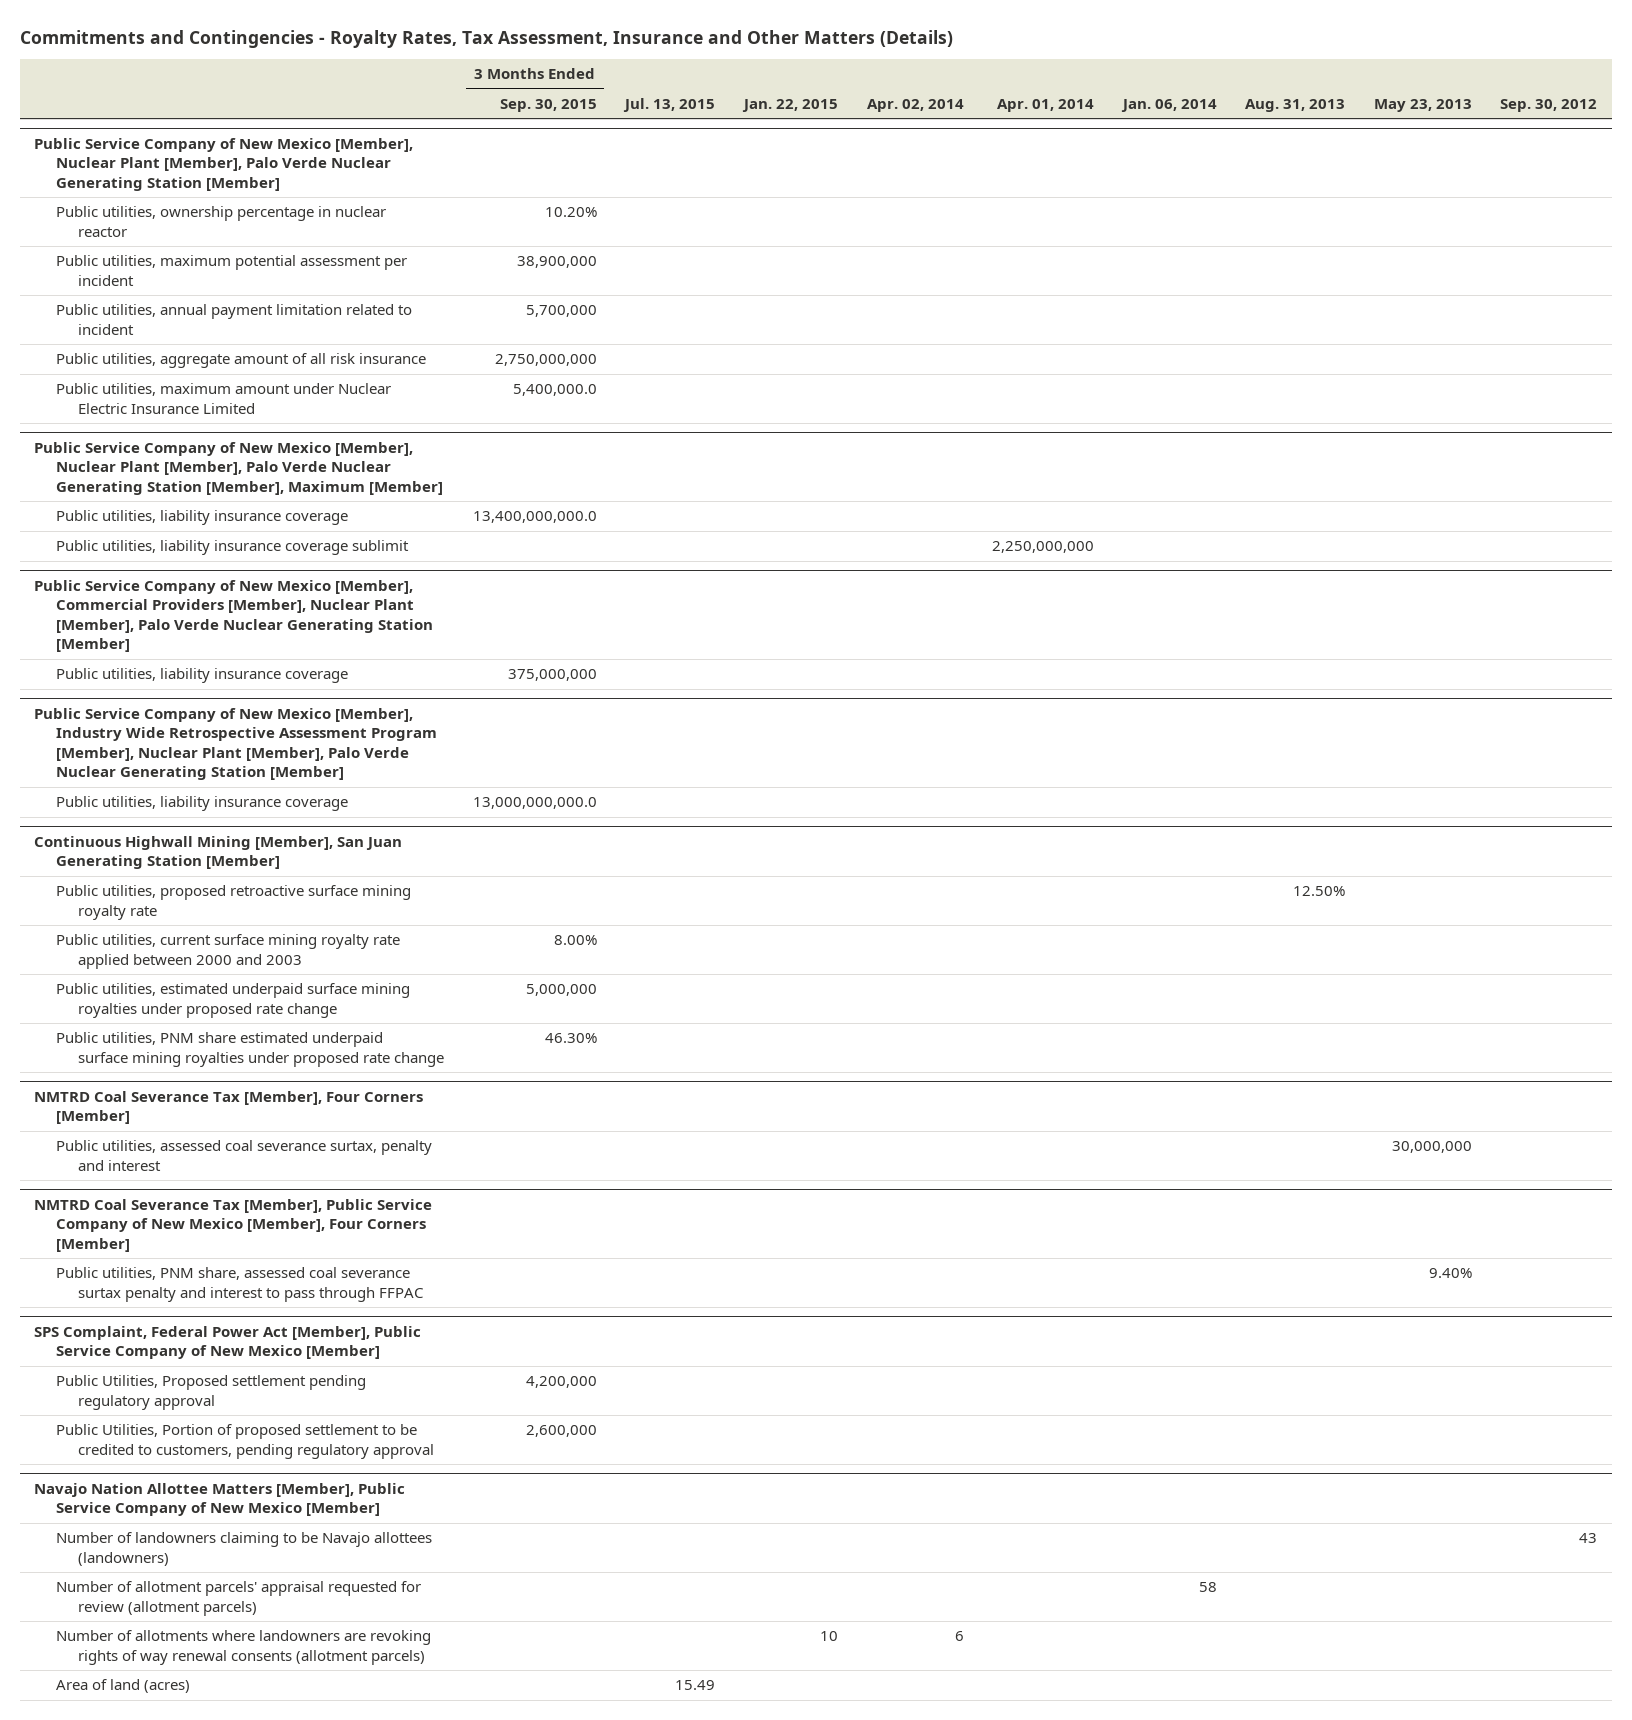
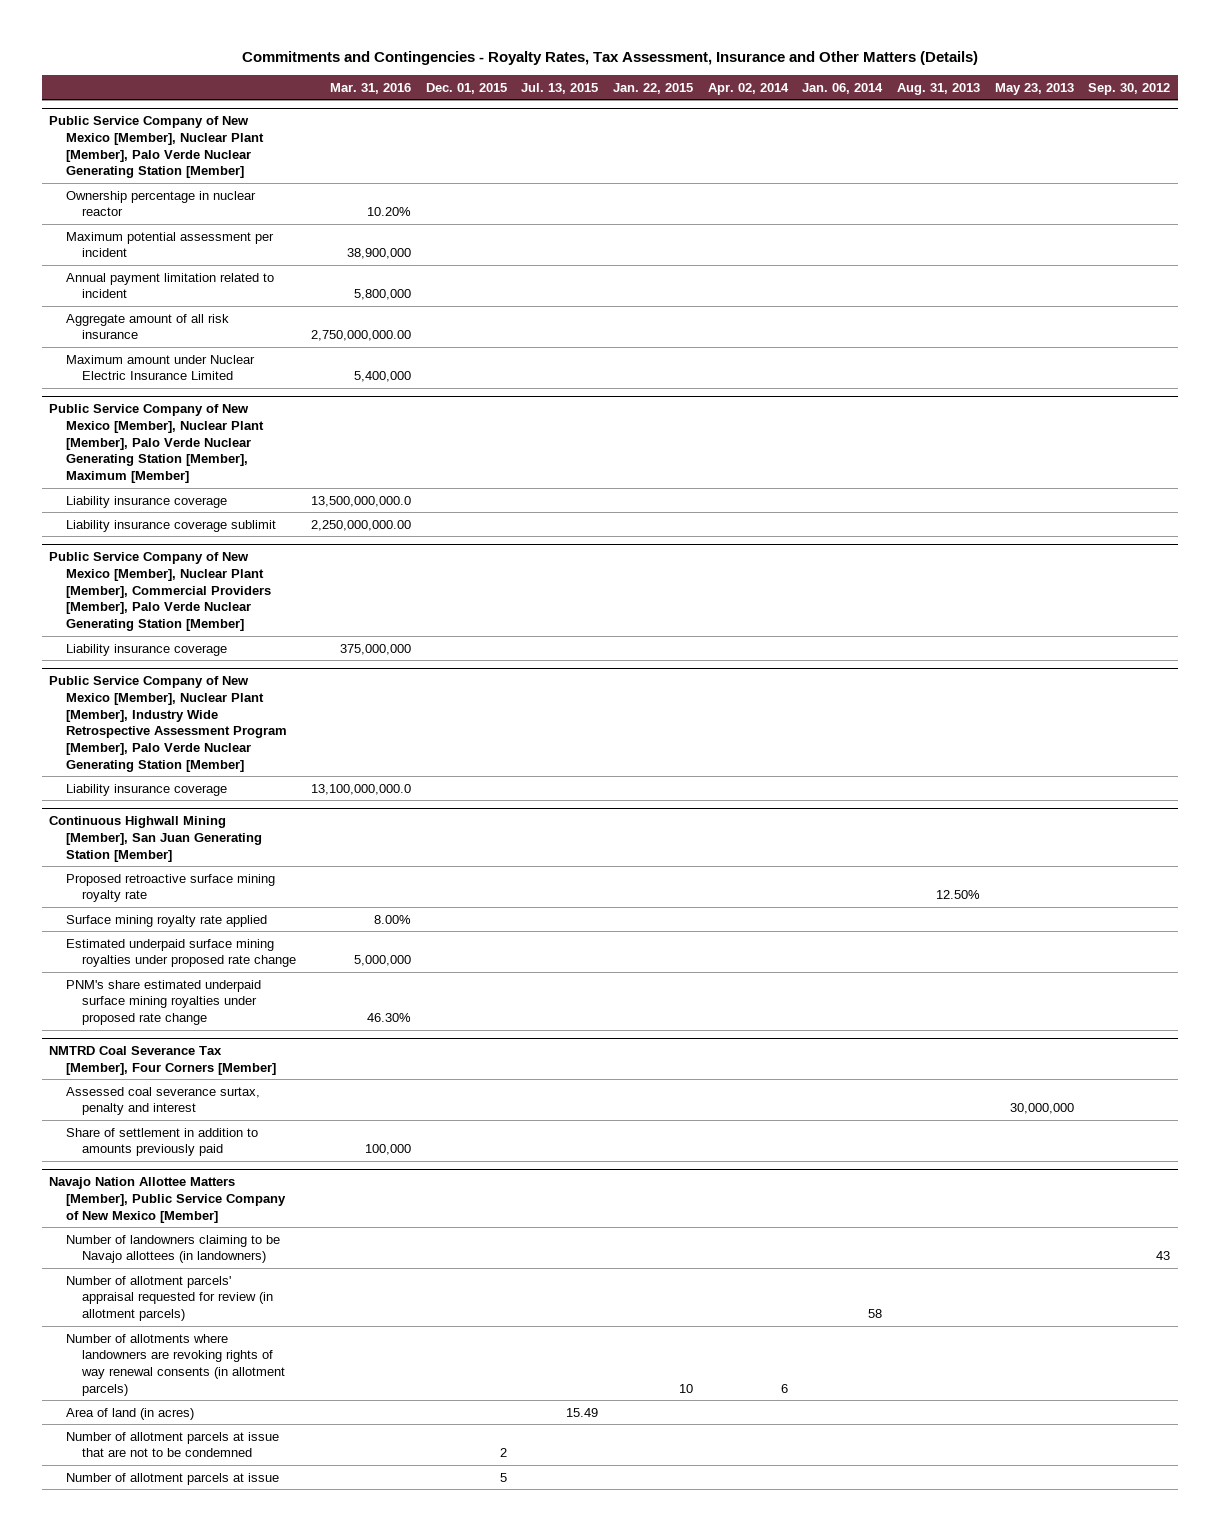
- | 3 Months Ended Sep. 30, 2015 | Jul. 13, 2015 | Jan. 22, 2015 | Apr. 02, 2014 | Apr. 01, 2014 | Jan. 06, 2014 | Aug. 31, 2013 | May 23, 2013 | Sep. 30, 2012
+ | Mar. 31, 2016 | Dec. 01, 2015 | Jul. 13, 2015 | Jan. 22, 2015 | Apr. 02, 2014 | Jan. 06, 2014 | Aug. 31, 2013 | May 23, 2013 | Sep. 30, 2012
@ Public Service Company of New Mexico [Member], Nuclear Plant [Member], Palo Verde Nuclear Generating Station [Member]
- Public utilities, ownership percentage in nuclear reactor | 10.20% | | | | | | | |
- Public utilities, maximum potential assessment per incident | 38,900,000 | | | | | | | |
- Public utilities, annual payment limitation related to incident | 5,700,000 | | | | | | | |
- Public utilities, aggregate amount of all risk insurance | 2,750,000,000 | | | | | | | |
- Public utilities, maximum amount under Nuclear Electric Insurance Limited | 5,400,000.0 | | | | | | | |
+ Ownership percentage in nuclear reactor | 10.20% | | | | | | | |
+ Maximum potential assessment per incident | 38,900,000 | | | | | | | |
+ Annual payment limitation related to incident | 5,800,000 | | | | | | | |
+ Aggregate amount of all risk insurance | 2,750,000,000.00 | | | | | | | |
+ Maximum amount under Nuclear Electric Insurance Limited | 5,400,000 | | | | | | | |
@ Public Service Company of New Mexico [Member], Nuclear Plant [Member], Palo Verde Nuclear Generating Station [Member], Maximum [Member]
- Public utilities, liability insurance coverage | 13,400,000,000.0 | | | | | | | |
- Public utilities, liability insurance coverage sublimit | | | | | 2,250,000,000 | | | |
- Public Service Company of New Mexico [Member], Commercial Providers [Member], Nuclear Plant [Member], Palo Verde Nuclear Generating Station [Member]
- Public utilities, liability insurance coverage | 375,000,000 | | | | | | | |
- Public Service Company of New Mexico [Member], Industry Wide Retrospective Assessment Program [Member], Nuclear Plant [Member], Palo Verde Nuclear Generating Station [Member]
- Public utilities, liability insurance coverage | 13,000,000,000.0 | | | | | | | |
@ Public Service Company of New Mexico [Member], Nuclear Plant [Member], Palo Verde Nuclear Generating Station [Member], Maximum [Member]
+ Liability insurance coverage | 13,500,000,000.0 | | | | | | | |
+ Liability insurance coverage sublimit | 2,250,000,000.00 | | | | | | | |
+ Public Service Company of New Mexico [Member], Nuclear Plant [Member], Commercial Providers [Member], Palo Verde Nuclear Generating Station [Member]
+ Liability insurance coverage | 375,000,000 | | | | | | | |
+ Public Service Company of New Mexico [Member], Nuclear Plant [Member], Industry Wide Retrospective Assessment Program [Member], Palo Verde Nuclear Generating Station [Member]
+ Liability insurance coverage | 13,100,000,000.0 | | | | | | | |
@ Continuous Highwall Mining [Member], San Juan Generating Station [Member]
- Public utilities, proposed retroactive surface mining royalty rate | | | | | | | 12.50% | |
- Public utilities, current surface mining royalty rate applied between 2000 and 2003 | 8.00% | | | | | | | |
- Public utilities, estimated underpaid surface mining royalties under proposed rate change | 5,000,000 | | | | | | | |
- Public utilities, PNM share estimated underpaid surface mining royalties under proposed rate change | 46.30% | | | | | | | |
+ Proposed retroactive surface mining royalty rate | | | | | | | 12.50% | |
+ Surface mining royalty rate applied | 8.00% | | | | | | | |
+ Estimated underpaid surface mining royalties under proposed rate change | 5,000,000 | | | | | | | |
+ PNM's share estimated underpaid surface mining royalties under proposed rate change | 46.30% | | | | | | | |
@ NMTRD Coal Severance Tax [Member], Four Corners [Member]
- Public utilities, assessed coal severance surtax, penalty and interest | | | | | | | | 30,000,000 |
- NMTRD Coal Severance Tax [Member], Public Service Company of New Mexico [Member], Four Corners [Member]
- Public utilities, PNM share, assessed coal severance surtax penalty and interest to pass through FFPAC | | | | | | | | 9.40% |
- SPS Complaint, Federal Power Act [Member], Public Service Company of New Mexico [Member]
- Public Utilities, Proposed settlement pending regulatory approval | 4,200,000 | | | | | | | |
- Public Utilities, Portion of proposed settlement to be credited to customers, pending regulatory approval | 2,600,000 | | | | | | | |
@ NMTRD Coal Severance Tax [Member], Four Corners [Member]
+ Assessed coal severance surtax, penalty and interest | | | | | | | | 30,000,000 |
+ Share of settlement in addition to amounts previously paid | 100,000 | | | | | | | |
@ Navajo Nation Allottee Matters [Member], Public Service Company of New Mexico [Member]
- Number of landowners claiming to be Navajo allottees (landowners) | | | | | | | | | 43
- Number of allotment parcels' appraisal requested for review (allotment parcels) | | | | | | 58 | | |
- Number of allotments where landowners are revoking rights of way renewal consents (allotment parcels) | | | 10 | 6 | | | | |
- Area of land (acres) | | 15.49 | | | | | | |
+ Number of landowners claiming to be Navajo allottees (in landowners) | | | | | | | | | 43
+ Number of allotment parcels' appraisal requested for review (in allotment parcels) | | | | | | 58 | | |
+ Number of allotments where landowners are revoking rights of way renewal consents (in allotment parcels) | | | | 10 | 6 | | | |
+ Area of land (in acres) | | | 15.49 | | | | | |
+ Number of allotment parcels at issue that are not to be condemned | | 2 | | | | | | |
+ Number of allotment parcels at issue | | 5 | | | | | | |

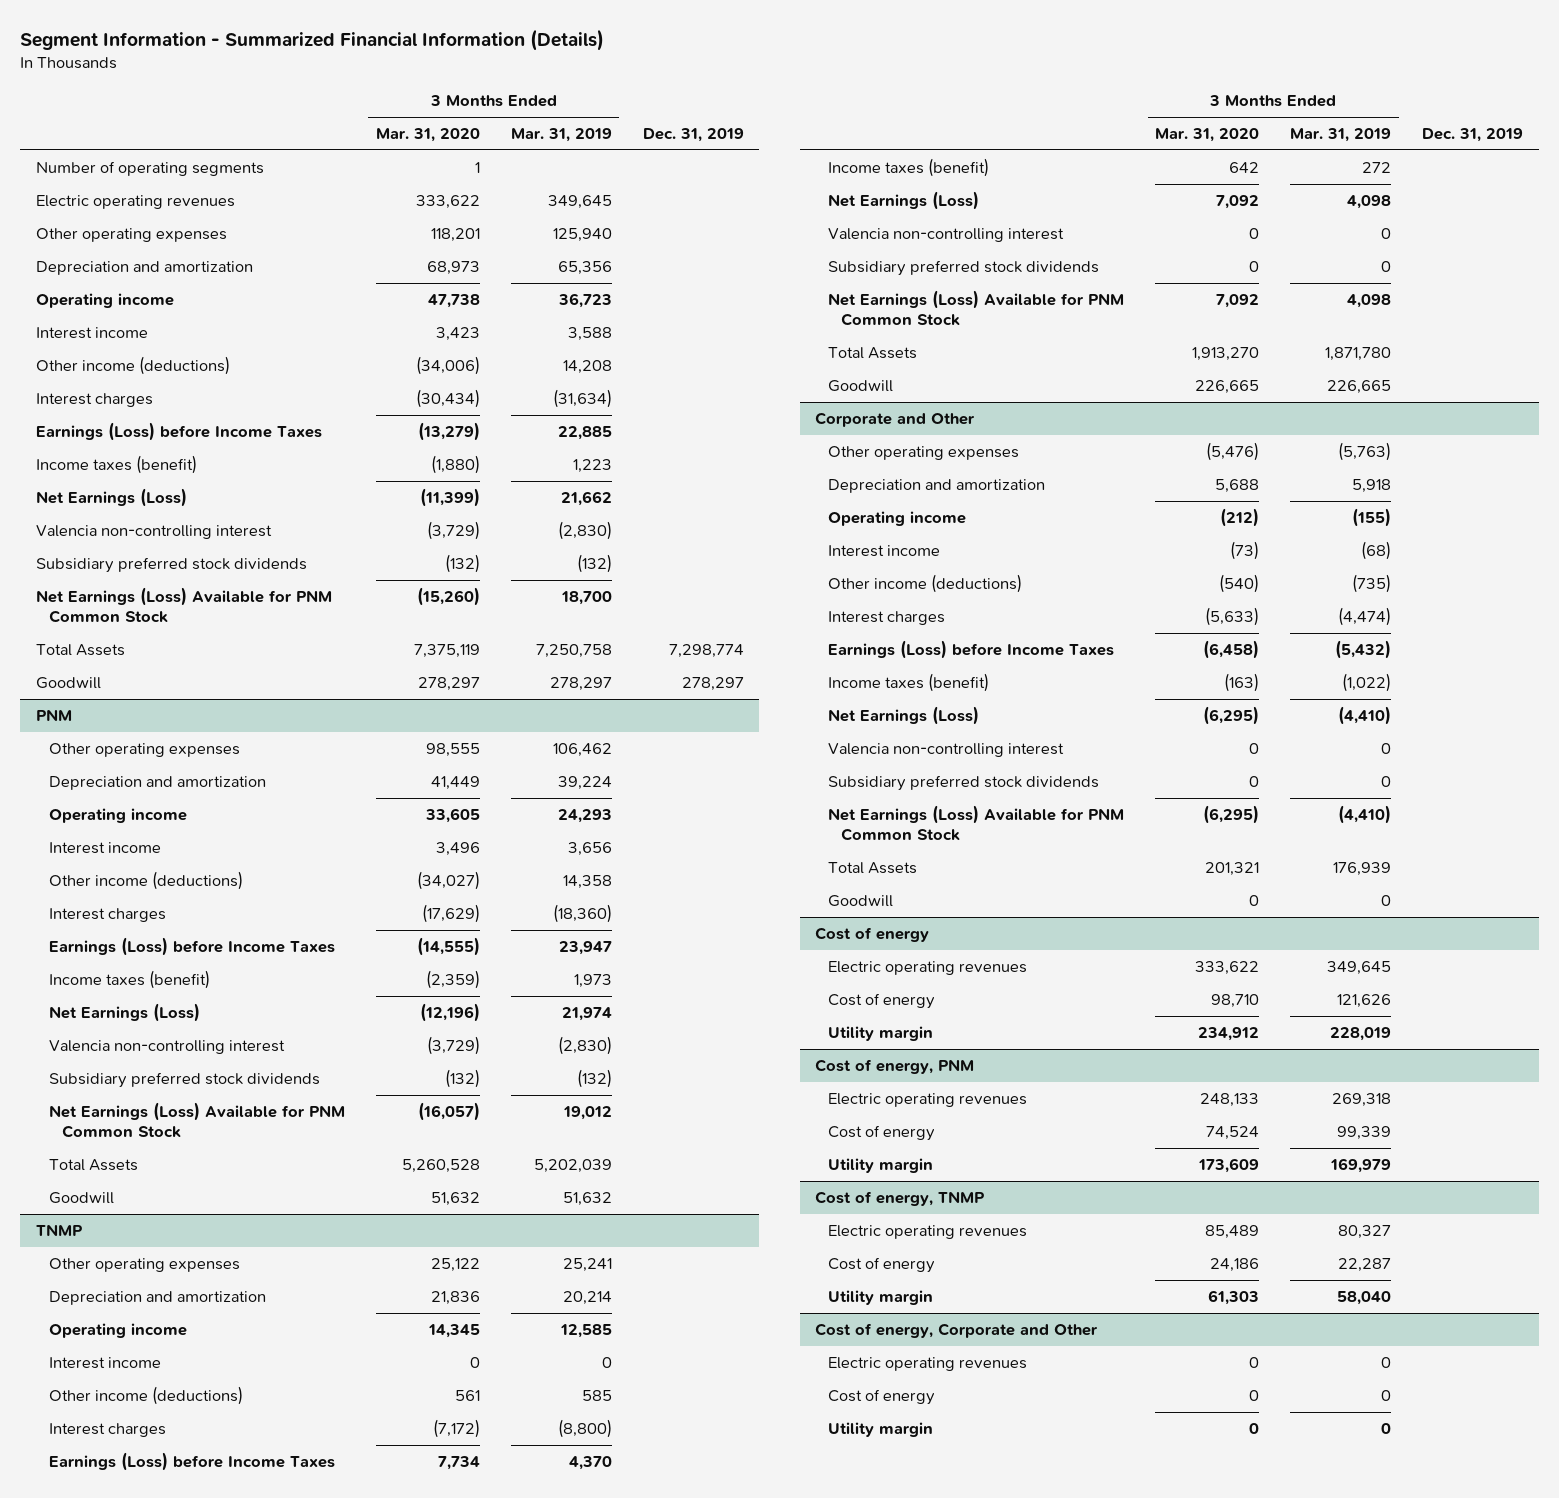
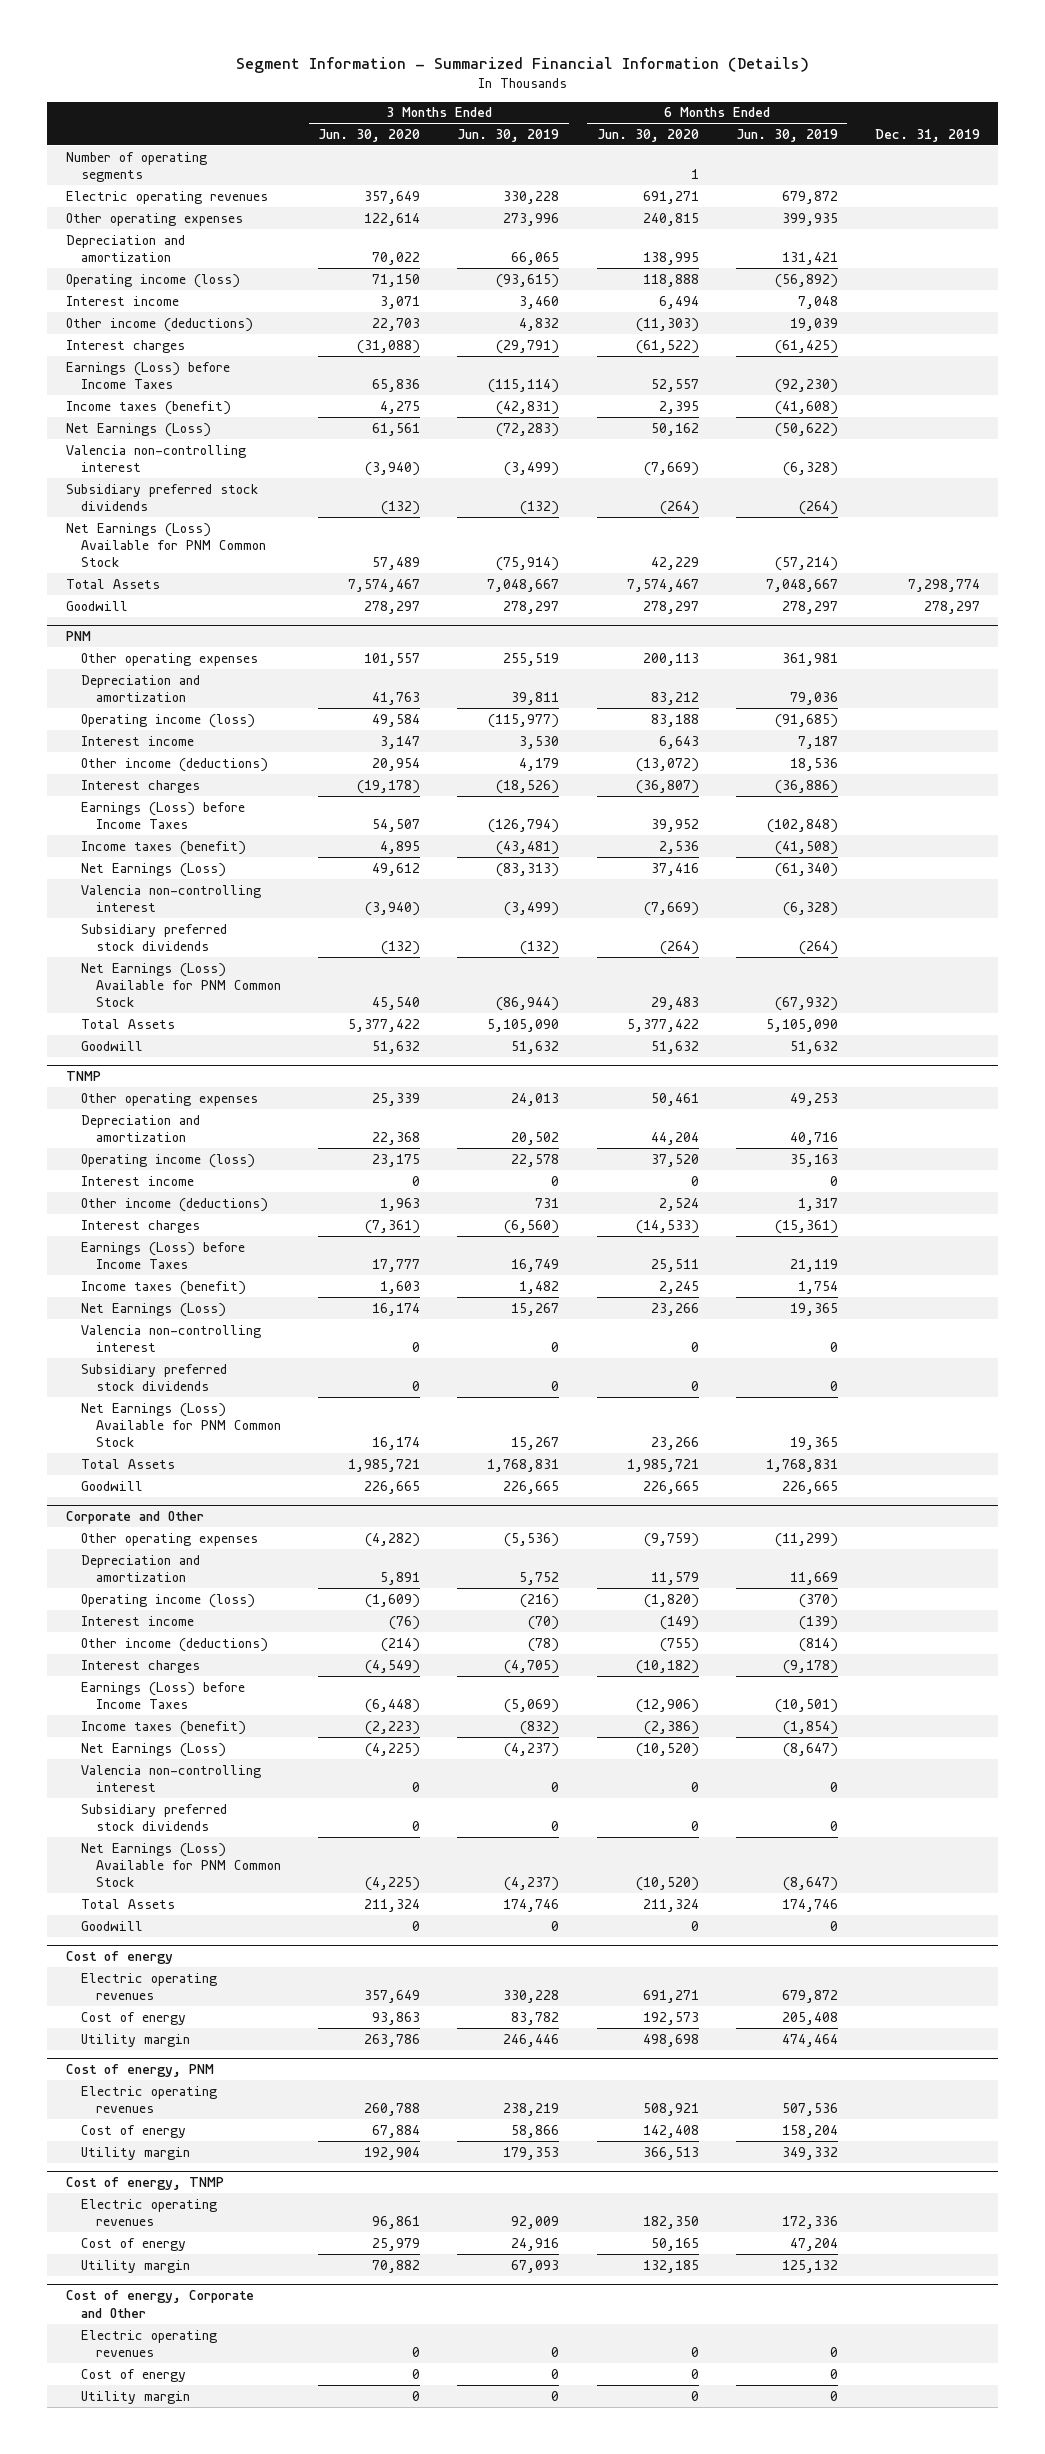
- | 3 Months Ended Mar. 31, 2020 | 3 Months Ended Mar. 31, 2019 | Dec. 31, 2019
+ | 3 Months Ended Jun. 30, 2020 | 3 Months Ended Jun. 30, 2019 | 6 Months Ended Jun. 30, 2020 | 6 Months Ended Jun. 30, 2019 | Dec. 31, 2019
- Operating income | 47,738 | 36,723 |
+ Operating income (loss) | 71,150 | (93,615) | 118,888 | (56,892) |
@ PNM
- Operating income | 33,605 | 24,293 |
+ Operating income (loss) | 49,584 | (115,977) | 83,188 | (91,685) |
@ TNMP
- Operating income | 14,345 | 12,585 |
+ Operating income (loss) | 23,175 | 22,578 | 37,520 | 35,163 |
@ Corporate and Other
- Operating income | (212) | (155) |
+ Operating income (loss) | (1,609) | (216) | (1,820) | (370) |

